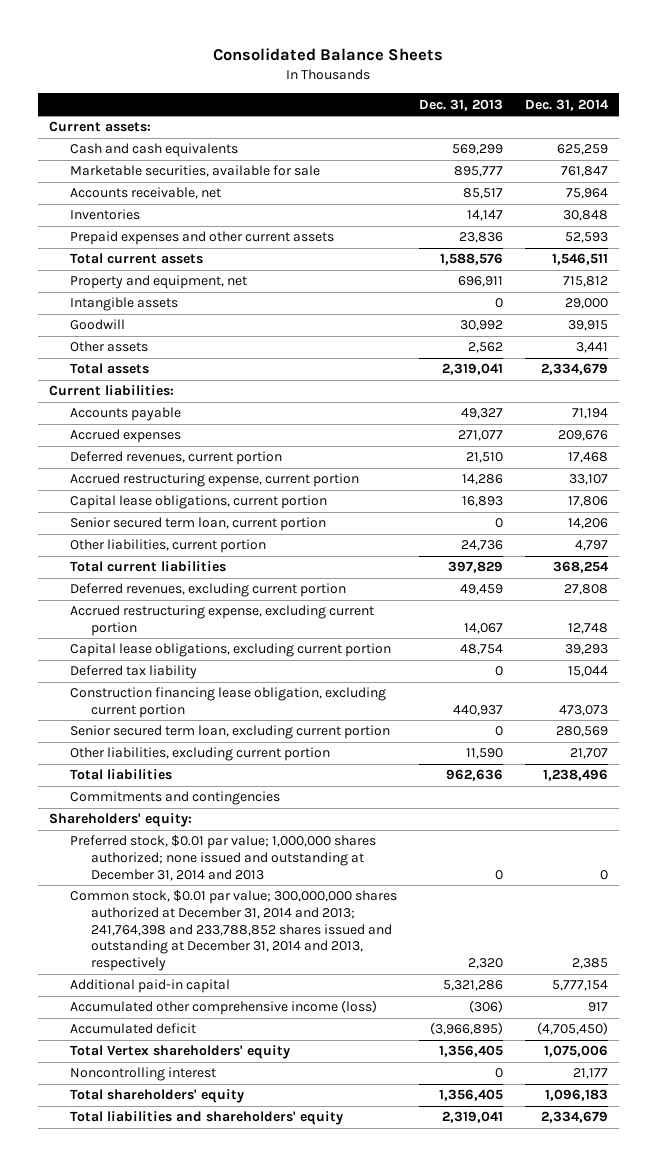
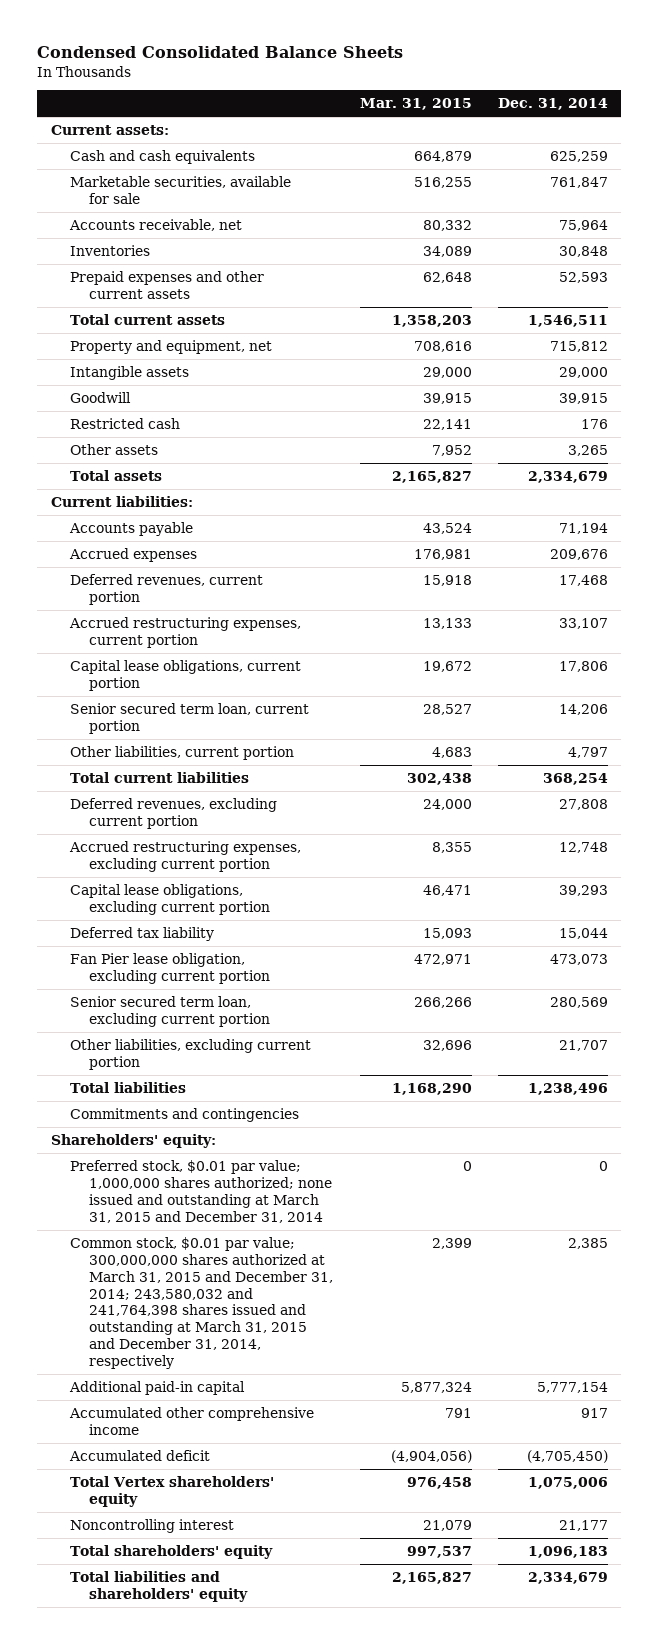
- Consolidated Balance Sheets
+ Condensed Consolidated Balance Sheets
- | Dec. 31, 2013 | Dec. 31, 2014
+ | Mar. 31, 2015 | Dec. 31, 2014
- Other assets | 2,562 | 3,441
+ Restricted cash | 22,141 | 176
+ Other assets | 7,952 | 3,265
- Accrued restructuring expense, current portion | 14,286 | 33,107
+ Accrued restructuring expenses, current portion | 13,133 | 33,107
- Accrued restructuring expense, excluding current portion | 14,067 | 12,748
+ Accrued restructuring expenses, excluding current portion | 8,355 | 12,748
- Construction financing lease obligation, excluding current portion | 440,937 | 473,073
+ Fan Pier lease obligation, excluding current portion | 472,971 | 473,073
- Preferred stock, $0.01 par value; 1,000,000 shares authorized; none issued and outstanding at December 31, 2014 and 2013 | 0 | 0
- Common stock, $0.01 par value; 300,000,000 shares authorized at December 31, 2014 and 2013; 241,764,398 and 233,788,852 shares issued and outstanding at December 31, 2014 and 2013, respectively | 2,320 | 2,385
+ Preferred stock, $0.01 par value; 1,000,000 shares authorized; none issued and outstanding at March 31, 2015 and December 31, 2014 | 0 | 0
+ Common stock, $0.01 par value; 300,000,000 shares authorized at March 31, 2015 and December 31, 2014; 243,580,032 and 241,764,398 shares issued and outstanding at March 31, 2015 and December 31, 2014, respectively | 2,399 | 2,385
- Accumulated other comprehensive income (loss) | (306) | 917
+ Accumulated other comprehensive income | 791 | 917

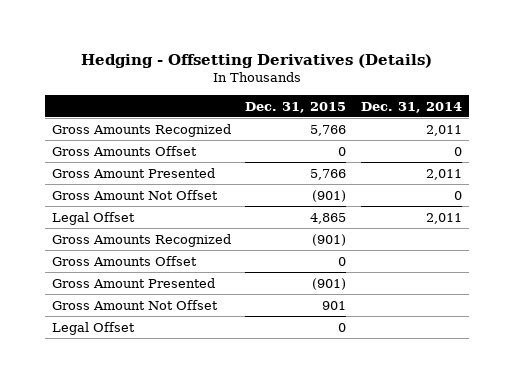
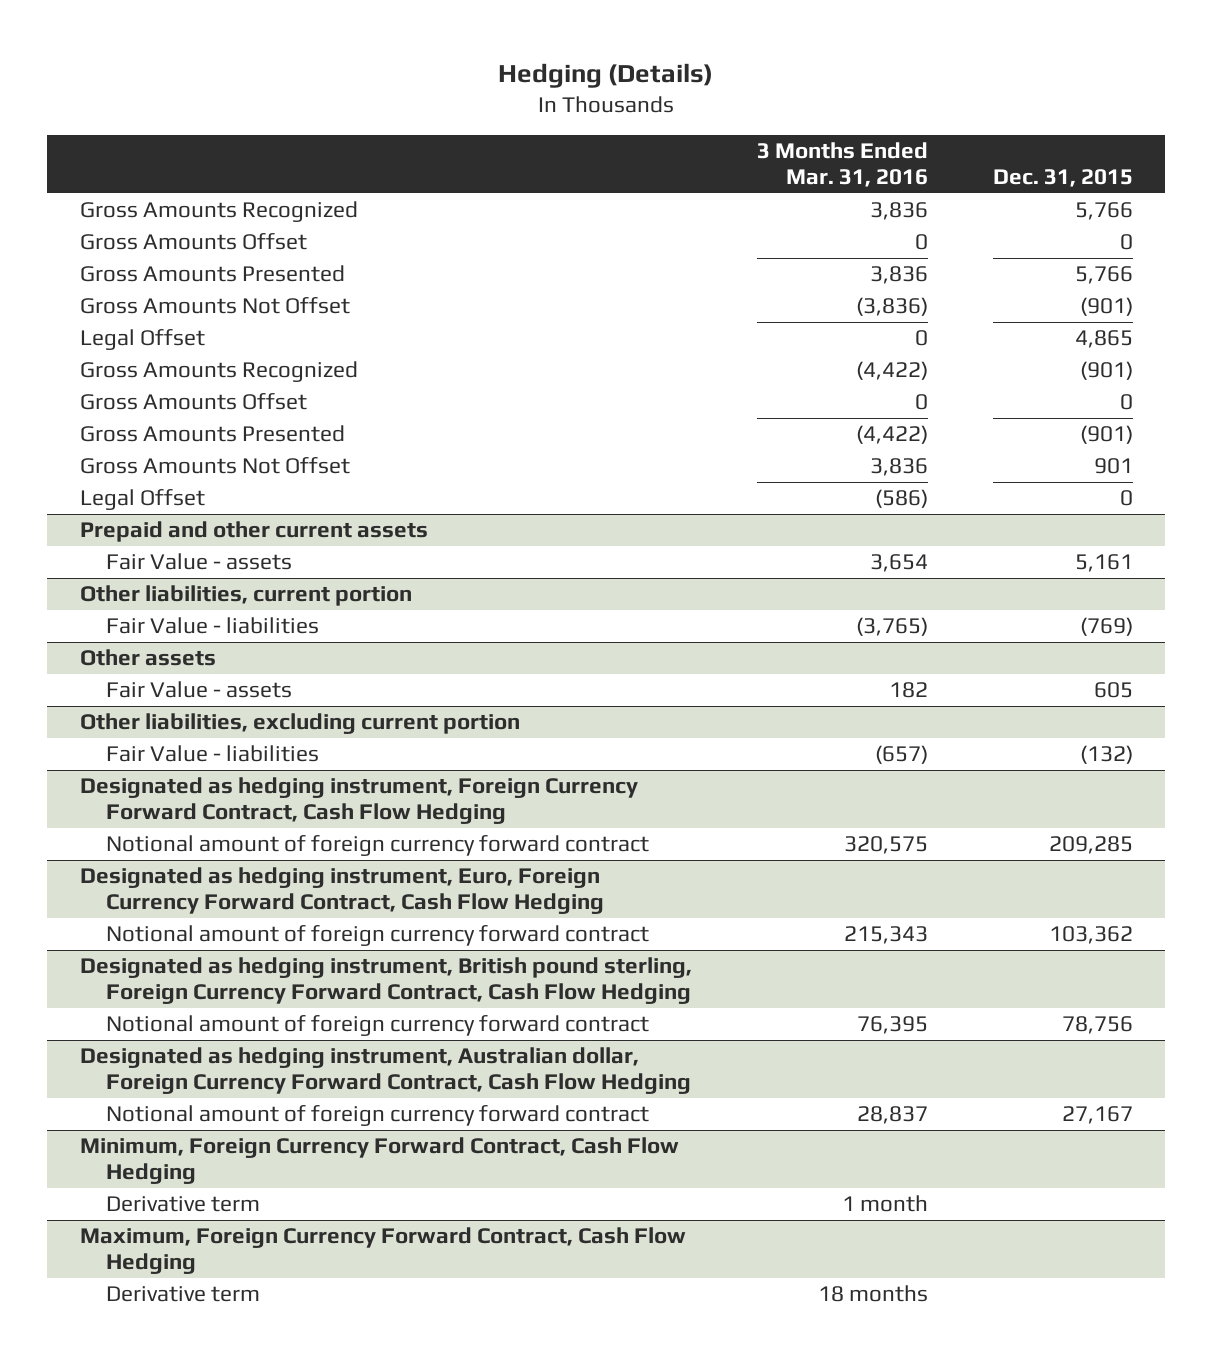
- Hedging - Offsetting Derivatives (Details)
+ Hedging (Details)
- | Dec. 31, 2015 | Dec. 31, 2014
+ | 3 Months Ended Mar. 31, 2016 | Dec. 31, 2015
- Gross Amount Presented | 5,766 | 2,011
- Gross Amount Not Offset | (901) | 0
+ Gross Amounts Presented | 3,836 | 5,766
+ Gross Amounts Not Offset | (3,836) | (901)
- Gross Amount Presented | (901) |
- Gross Amount Not Offset | 901 |
+ Gross Amounts Presented | (4,422) | (901)
+ Gross Amounts Not Offset | 3,836 | 901
+ Prepaid and other current assets
+ Fair Value - assets | 3,654 | 5,161
+ Other liabilities, current portion
+ Fair Value - liabilities | (3,765) | (769)
+ Other assets
+ Fair Value - assets | 182 | 605
+ Other liabilities, excluding current portion
+ Fair Value - liabilities | (657) | (132)
+ Designated as hedging instrument, Foreign Currency Forward Contract, Cash Flow Hedging
+ Notional amount of foreign currency forward contract | 320,575 | 209,285
+ Designated as hedging instrument, Euro, Foreign Currency Forward Contract, Cash Flow Hedging
+ Notional amount of foreign currency forward contract | 215,343 | 103,362
+ Designated as hedging instrument, British pound sterling, Foreign Currency Forward Contract, Cash Flow Hedging
+ Notional amount of foreign currency forward contract | 76,395 | 78,756
+ Designated as hedging instrument, Australian dollar, Foreign Currency Forward Contract, Cash Flow Hedging
+ Notional amount of foreign currency forward contract | 28,837 | 27,167
+ Minimum, Foreign Currency Forward Contract, Cash Flow Hedging
+ Derivative term | 1 month |
+ Maximum, Foreign Currency Forward Contract, Cash Flow Hedging
+ Derivative term | 18 months |

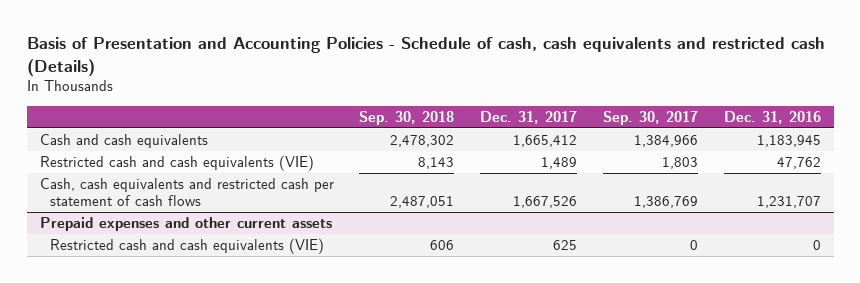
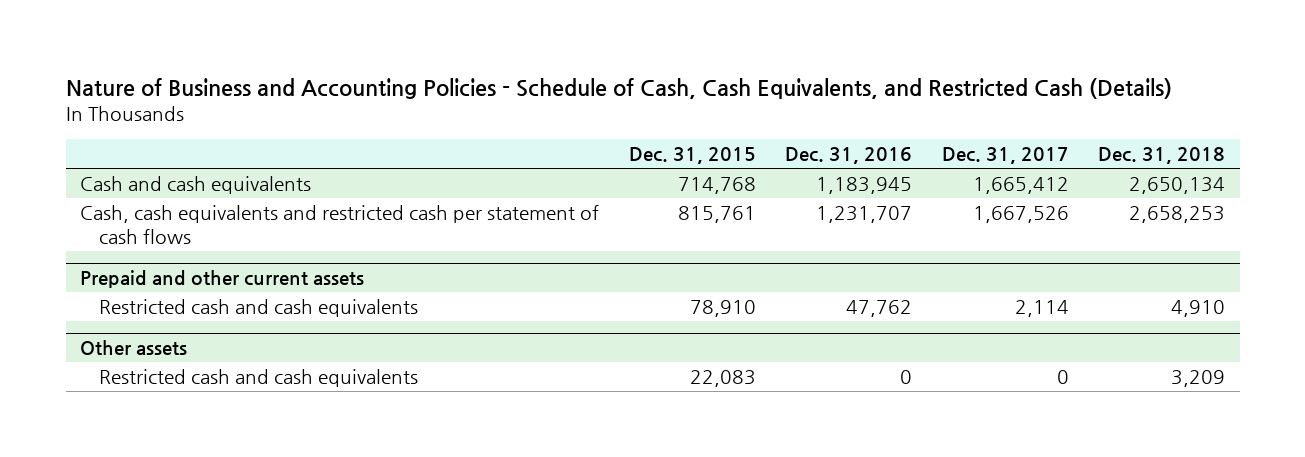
- Basis of Presentation and Accounting Policies - Schedule of cash, cash equivalents and restricted cash (Details)
+ Nature of Business and Accounting Policies - Schedule of Cash, Cash Equivalents, and Restricted Cash (Details)
- | Sep. 30, 2018 | Dec. 31, 2017 | Sep. 30, 2017 | Dec. 31, 2016
+ | Dec. 31, 2015 | Dec. 31, 2016 | Dec. 31, 2017 | Dec. 31, 2018
- Restricted cash and cash equivalents (VIE) | 8,143 | 1,489 | 1,803 | 47,762
- Prepaid expenses and other current assets
- Restricted cash and cash equivalents (VIE) | 606 | 625 | 0 | 0
+ Prepaid and other current assets
+ Restricted cash and cash equivalents | 78,910 | 47,762 | 2,114 | 4,910
+ Other assets
+ Restricted cash and cash equivalents | 22,083 | 0 | 0 | 3,209

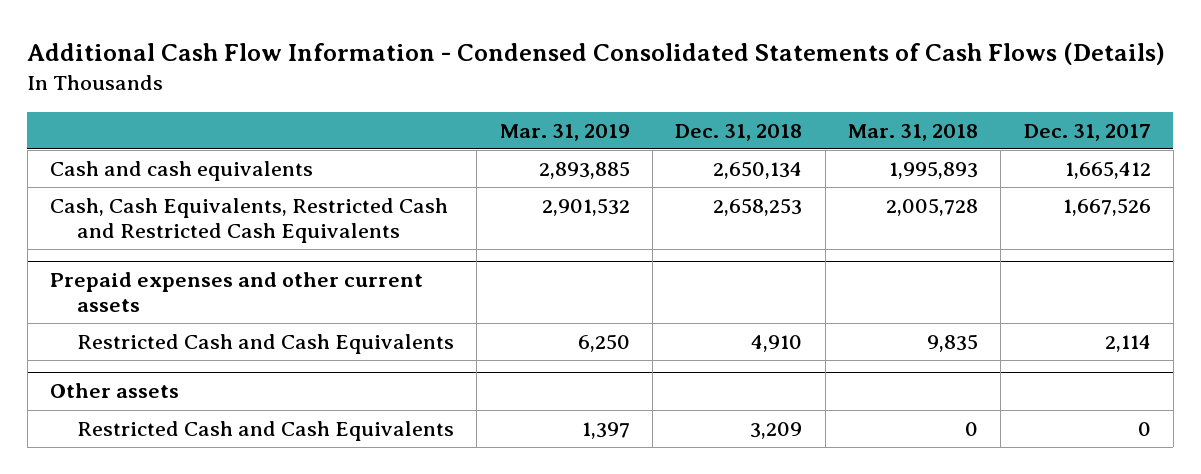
- Nature of Business and Accounting Policies - Schedule of Cash, Cash Equivalents, and Restricted Cash (Details)
+ Additional Cash Flow Information - Condensed Consolidated Statements of Cash Flows (Details)
- | Dec. 31, 2015 | Dec. 31, 2016 | Dec. 31, 2017 | Dec. 31, 2018
+ | Mar. 31, 2019 | Dec. 31, 2018 | Mar. 31, 2018 | Dec. 31, 2017
- Cash, cash equivalents and restricted cash per statement of cash flows | 815,761 | 1,231,707 | 1,667,526 | 2,658,253
- Prepaid and other current assets
- Restricted cash and cash equivalents | 78,910 | 47,762 | 2,114 | 4,910
+ Cash, Cash Equivalents, Restricted Cash and Restricted Cash Equivalents | 2,901,532 | 2,658,253 | 2,005,728 | 1,667,526
+ Prepaid expenses and other current assets
+ Restricted Cash and Cash Equivalents | 6,250 | 4,910 | 9,835 | 2,114
@ Other assets
- Restricted cash and cash equivalents | 22,083 | 0 | 0 | 3,209
+ Restricted Cash and Cash Equivalents | 1,397 | 3,209 | 0 | 0

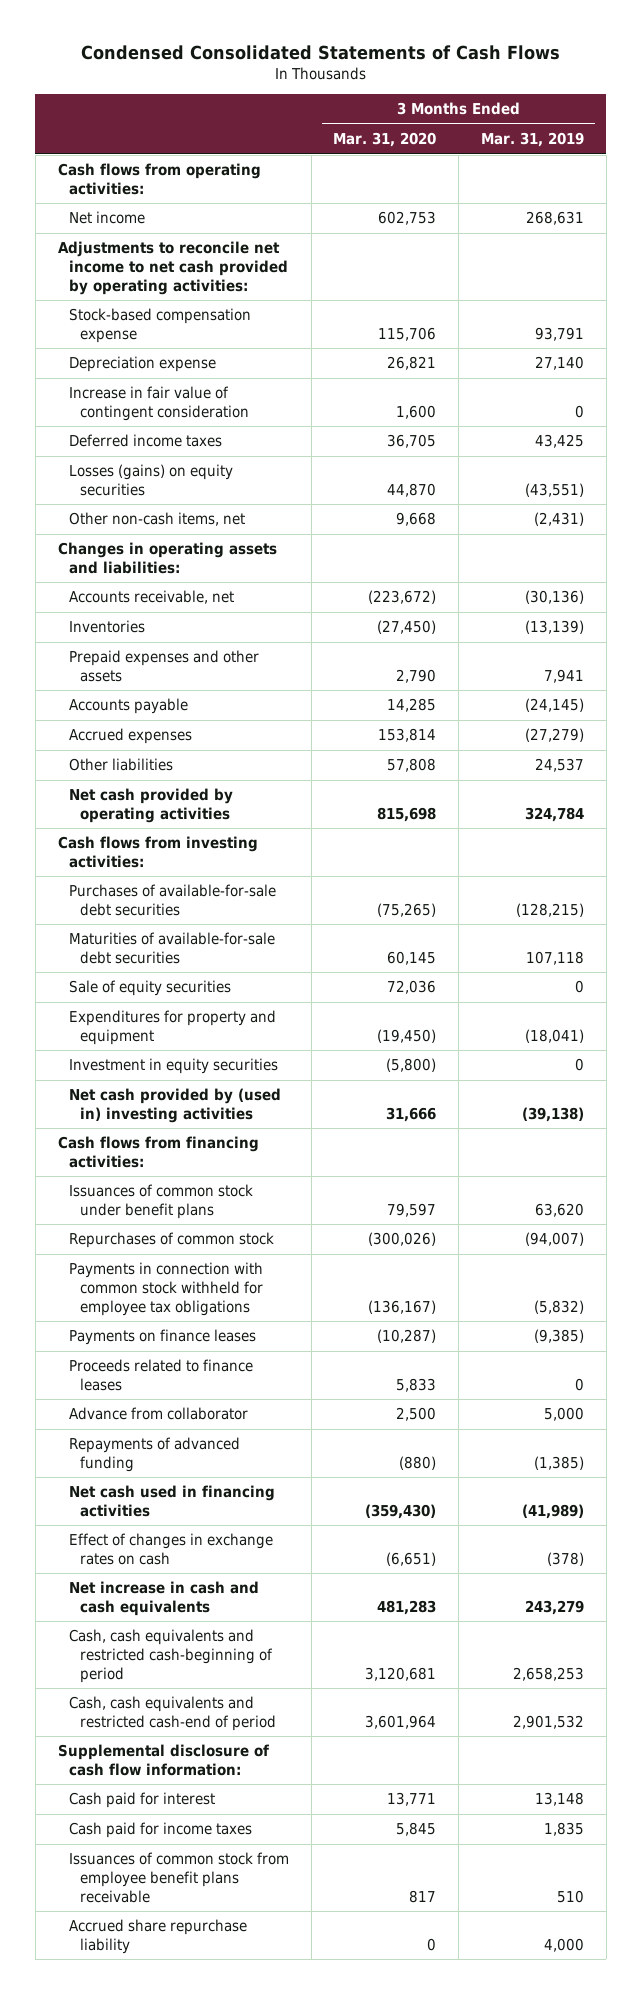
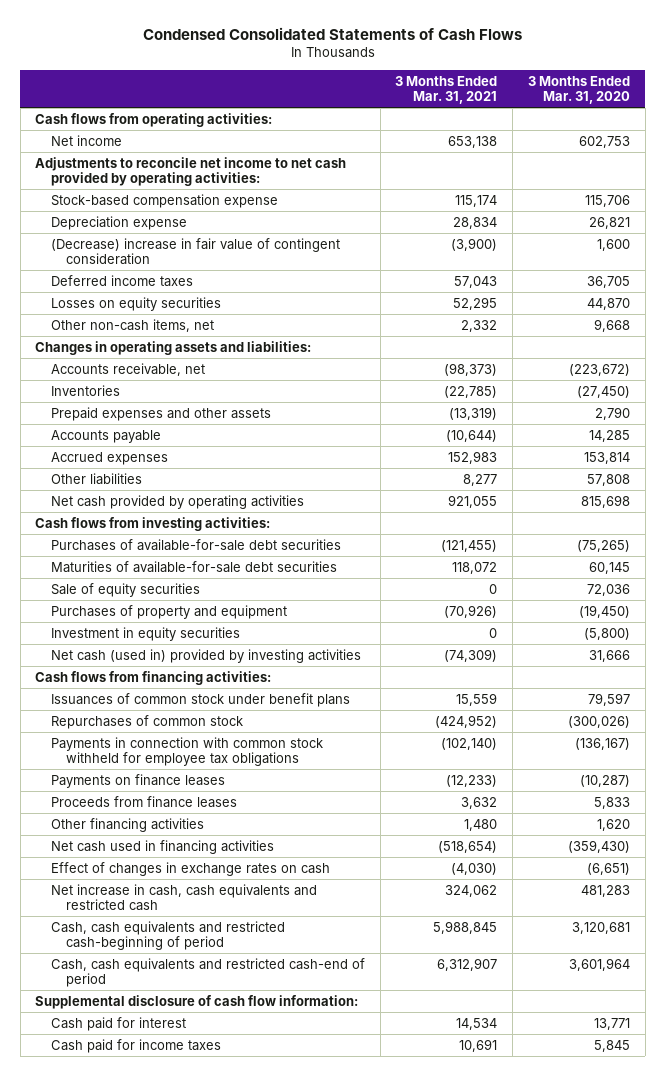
- | 3 Months Ended Mar. 31, 2020 | 3 Months Ended Mar. 31, 2019
+ | 3 Months Ended Mar. 31, 2021 | 3 Months Ended Mar. 31, 2020
- Increase in fair value of contingent consideration | 1,600 | 0
+ (Decrease) increase in fair value of contingent consideration | (3,900) | 1,600
- Losses (gains) on equity securities | 44,870 | (43,551)
+ Losses on equity securities | 52,295 | 44,870
- Expenditures for property and equipment | (19,450) | (18,041)
+ Purchases of property and equipment | (70,926) | (19,450)
- Net cash provided by (used in) investing activities | 31,666 | (39,138)
+ Net cash (used in) provided by investing activities | (74,309) | 31,666
- Proceeds related to finance leases | 5,833 | 0
- Advance from collaborator | 2,500 | 5,000
- Repayments of advanced funding | (880) | (1,385)
+ Proceeds from finance leases | 3,632 | 5,833
+ Other financing activities | 1,480 | 1,620
- Net increase in cash and cash equivalents | 481,283 | 243,279
+ Net increase in cash, cash equivalents and restricted cash | 324,062 | 481,283
- Issuances of common stock from employee benefit plans receivable | 817 | 510
- Accrued share repurchase liability | 0 | 4,000

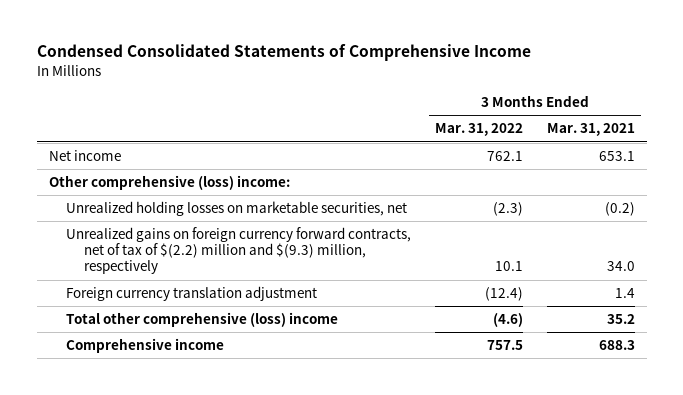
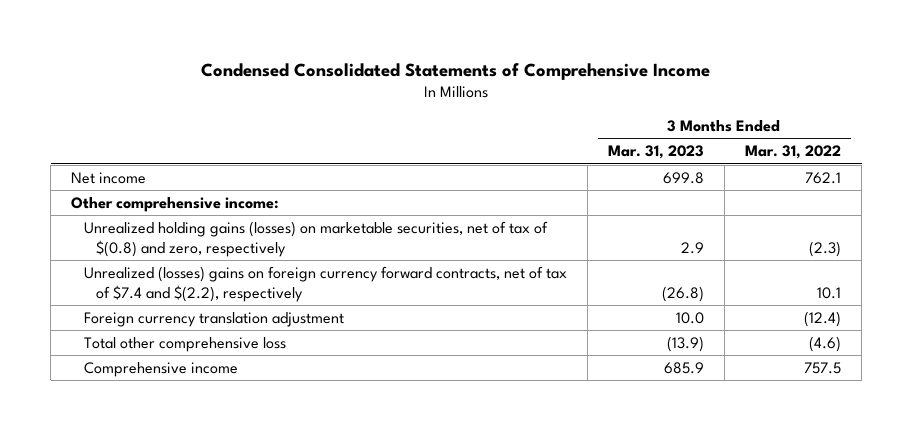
- | 3 Months Ended Mar. 31, 2022 | 3 Months Ended Mar. 31, 2021
+ | 3 Months Ended Mar. 31, 2023 | 3 Months Ended Mar. 31, 2022
- Other comprehensive (loss) income:
- Unrealized holding losses on marketable securities, net | (2.3) | (0.2)
- Unrealized gains on foreign currency forward contracts, net of tax of $(2.2) million and $(9.3) million, respectively | 10.1 | 34.0
+ Other comprehensive income:
+ Unrealized holding gains (losses) on marketable securities, net of tax of $(0.8) and zero, respectively | 2.9 | (2.3)
+ Unrealized (losses) gains on foreign currency forward contracts, net of tax of $7.4 and $(2.2), respectively | (26.8) | 10.1
- Total other comprehensive (loss) income | (4.6) | 35.2
+ Total other comprehensive loss | (13.9) | (4.6)

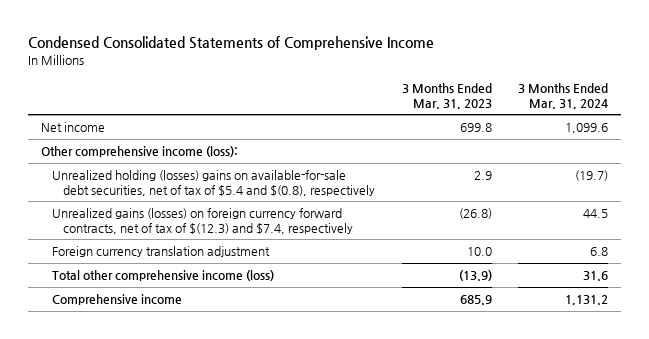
- | 3 Months Ended Mar. 31, 2023 | 3 Months Ended Mar. 31, 2022
+ | 3 Months Ended Mar. 31, 2023 | 3 Months Ended Mar. 31, 2024
- Other comprehensive income:
- Unrealized holding gains (losses) on marketable securities, net of tax of $(0.8) and zero, respectively | 2.9 | (2.3)
- Unrealized (losses) gains on foreign currency forward contracts, net of tax of $7.4 and $(2.2), respectively | (26.8) | 10.1
+ Other comprehensive income (loss):
+ Unrealized holding (losses) gains on available-for-sale debt securities, net of tax of $5.4 and $(0.8), respectively | 2.9 | (19.7)
+ Unrealized gains (losses) on foreign currency forward contracts, net of tax of $(12.3) and $7.4, respectively | (26.8) | 44.5
- Total other comprehensive loss | (13.9) | (4.6)
+ Total other comprehensive income (loss) | (13.9) | 31.6

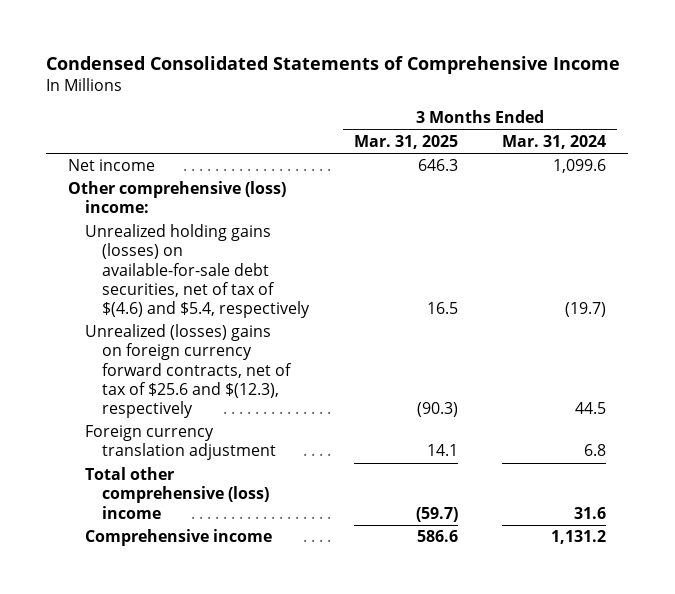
- | 3 Months Ended Mar. 31, 2023 | 3 Months Ended Mar. 31, 2024
+ | 3 Months Ended Mar. 31, 2025 | 3 Months Ended Mar. 31, 2024
- Other comprehensive income (loss):
- Unrealized holding (losses) gains on available-for-sale debt securities, net of tax of $5.4 and $(0.8), respectively | 2.9 | (19.7)
- Unrealized gains (losses) on foreign currency forward contracts, net of tax of $(12.3) and $7.4, respectively | (26.8) | 44.5
+ Other comprehensive (loss) income:
+ Unrealized holding gains (losses) on available-for-sale debt securities, net of tax of $(4.6) and $5.4, respectively | 16.5 | (19.7)
+ Unrealized (losses) gains on foreign currency forward contracts, net of tax of $25.6 and $(12.3), respectively | (90.3) | 44.5
- Total other comprehensive income (loss) | (13.9) | 31.6
+ Total other comprehensive (loss) income | (59.7) | 31.6

